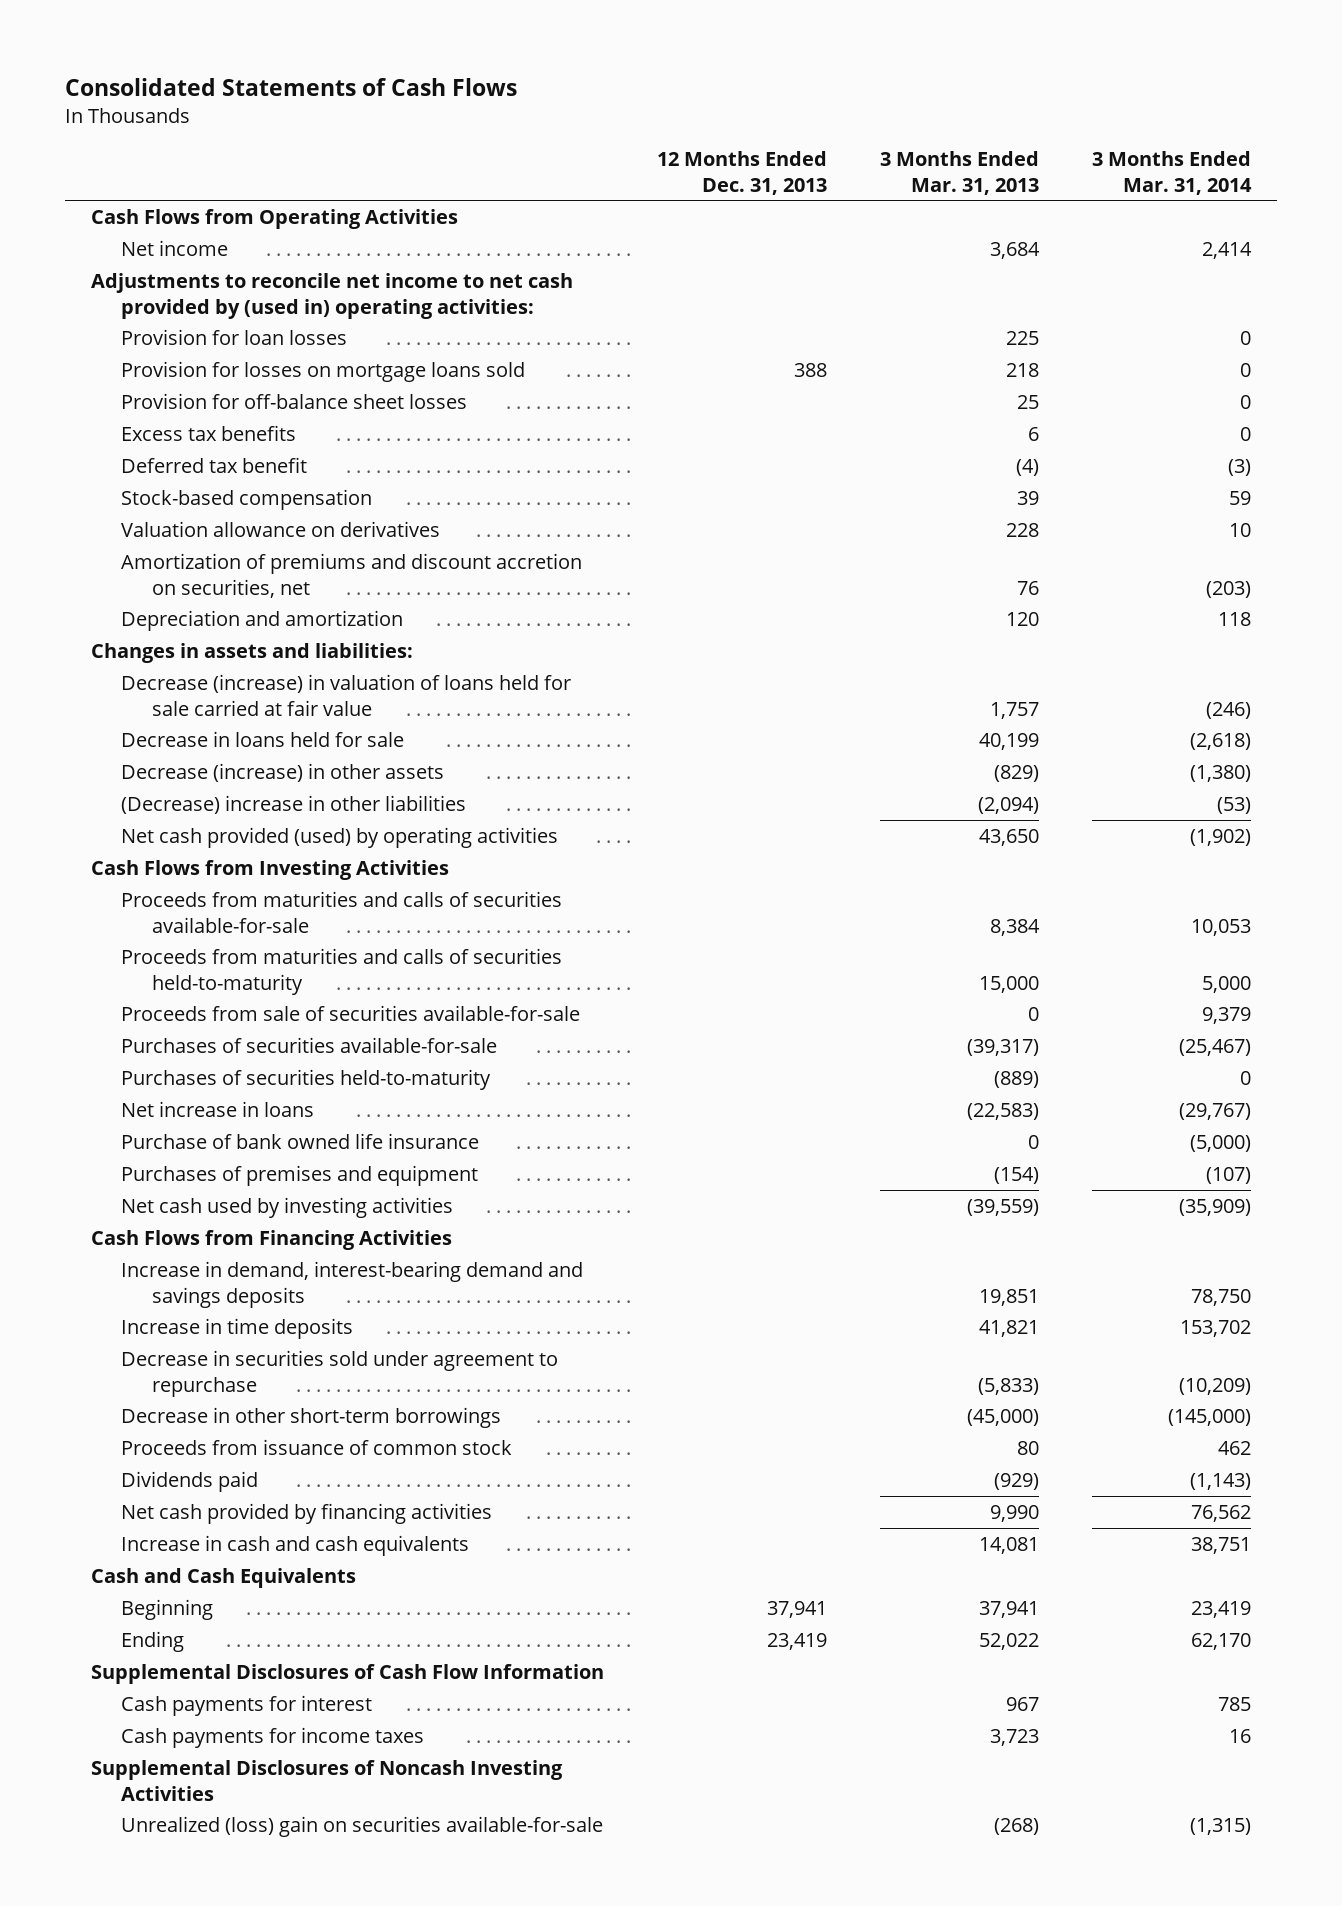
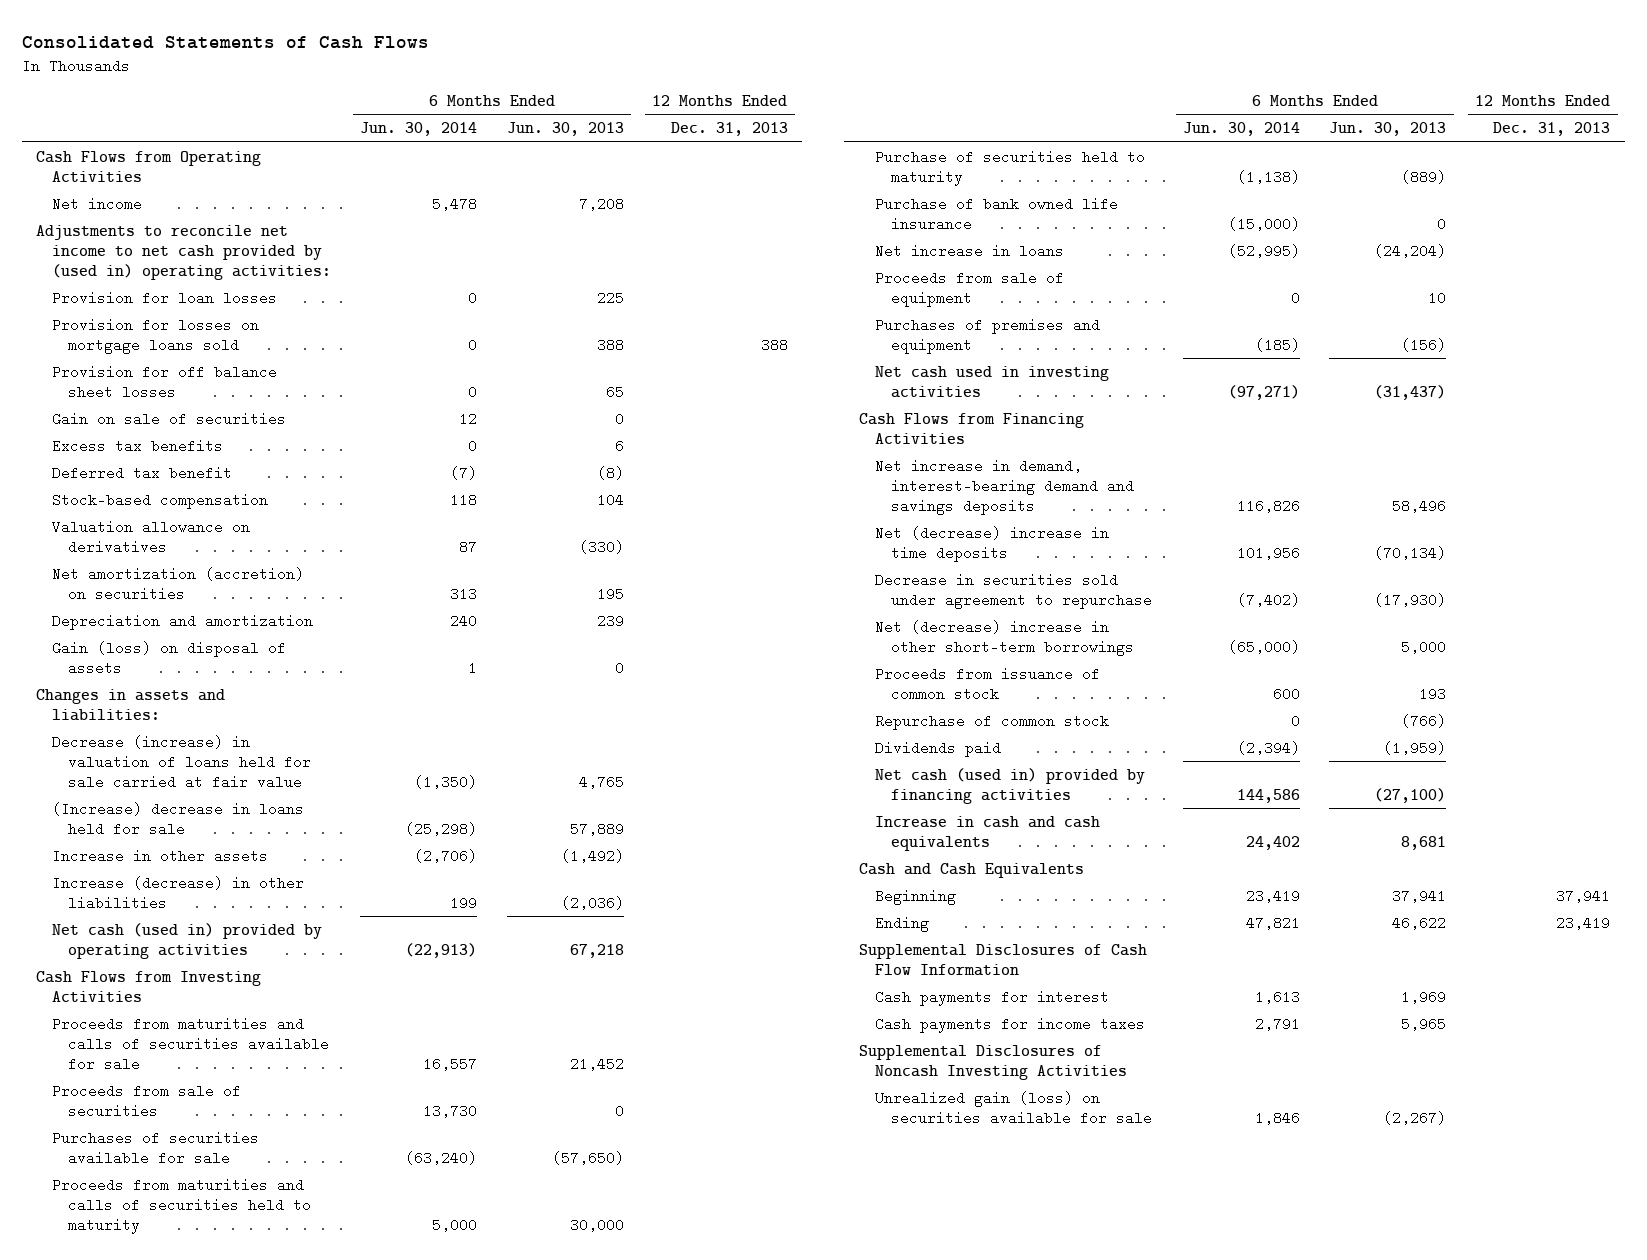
- | 12 Months Ended Dec. 31, 2013 | 3 Months Ended Mar. 31, 2013 | 3 Months Ended Mar. 31, 2014
+ | 6 Months Ended Jun. 30, 2014 | 6 Months Ended Jun. 30, 2013 | 12 Months Ended Dec. 31, 2013
- Provision for off-balance sheet losses | | 25 | 0
+ Provision for off balance sheet losses | 0 | 65 |
+ Gain on sale of securities | 12 | 0 |
- Amortization of premiums and discount accretion on securities, net | | 76 | (203)
+ Net amortization (accretion) on securities | 313 | 195 |
+ Gain (loss) on disposal of assets | 1 | 0 |
- Decrease in loans held for sale | | 40,199 | (2,618)
- Decrease (increase) in other assets | | (829) | (1,380)
- (Decrease) increase in other liabilities | | (2,094) | (53)
- Net cash provided (used) by operating activities | | 43,650 | (1,902)
+ (Increase) decrease in loans held for sale | (25,298) | 57,889 |
+ Increase in other assets | (2,706) | (1,492) |
+ Increase (decrease) in other liabilities | 199 | (2,036) |
+ Net cash (used in) provided by operating activities | (22,913) | 67,218 |
- Proceeds from maturities and calls of securities available-for-sale | | 8,384 | 10,053
- Proceeds from maturities and calls of securities held-to-maturity | | 15,000 | 5,000
- Proceeds from sale of securities available-for-sale | | 0 | 9,379
- Purchases of securities available-for-sale | | (39,317) | (25,467)
- Purchases of securities held-to-maturity | | (889) | 0
+ Proceeds from maturities and calls of securities available for sale | 16,557 | 21,452 |
+ Proceeds from sale of securities | 13,730 | 0 |
+ Purchases of securities available for sale | (63,240) | (57,650) |
+ Proceeds from maturities and calls of securities held to maturity | 5,000 | 30,000 |
+ Purchase of securities held to maturity | (1,138) | (889) |
moved down: Net increase in loans | (52,995) | (24,204) |
+ Proceeds from sale of equipment | 0 | 10 |
- Net cash used by investing activities | | (39,559) | (35,909)
+ Net cash used in investing activities | (97,271) | (31,437) |
- Increase in demand, interest-bearing demand and savings deposits | | 19,851 | 78,750
- Increase in time deposits | | 41,821 | 153,702
+ Net increase in demand, interest-bearing demand and savings deposits | 116,826 | 58,496 |
+ Net (decrease) increase in time deposits | 101,956 | (70,134) |
- Decrease in other short-term borrowings | | (45,000) | (145,000)
+ Net (decrease) increase in other short-term borrowings | (65,000) | 5,000 |
+ Repurchase of common stock | 0 | (766) |
- Net cash provided by financing activities | | 9,990 | 76,562
+ Net cash (used in) provided by financing activities | 144,586 | (27,100) |
- Unrealized (loss) gain on securities available-for-sale | | (268) | (1,315)
+ Unrealized gain (loss) on securities available for sale | 1,846 | (2,267) |

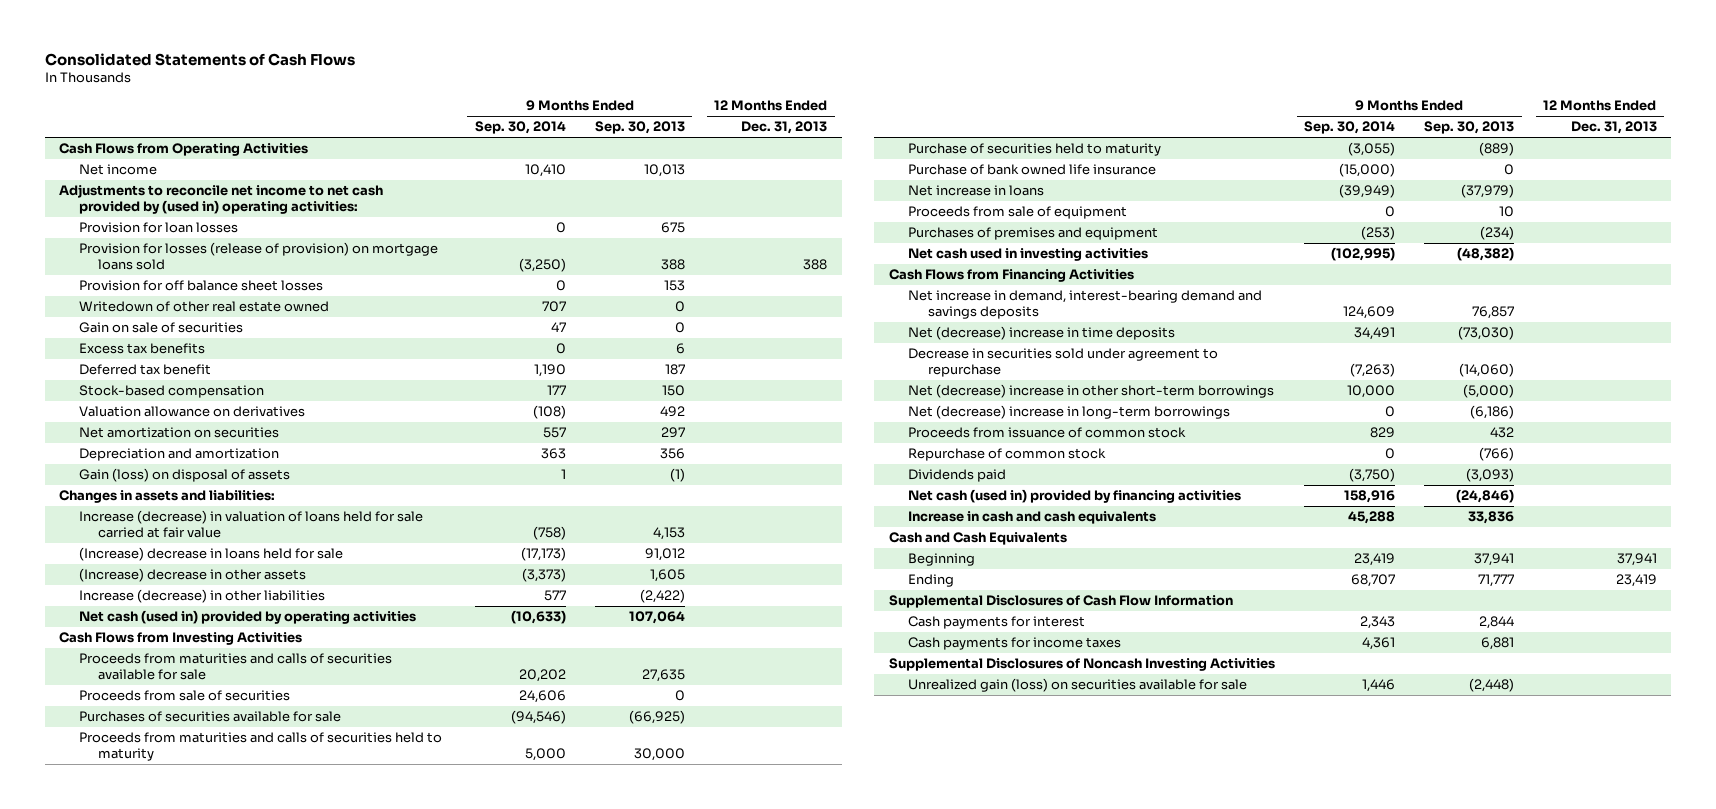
- | 6 Months Ended Jun. 30, 2014 | 6 Months Ended Jun. 30, 2013 | 12 Months Ended Dec. 31, 2013
+ | 9 Months Ended Sep. 30, 2014 | 9 Months Ended Sep. 30, 2013 | 12 Months Ended Dec. 31, 2013
- Provision for losses on mortgage loans sold | 0 | 388 | 388
+ Provision for losses (release of provision) on mortgage loans sold | (3,250) | 388 | 388
+ Writedown of other real estate owned | 707 | 0 |
- Net amortization (accretion) on securities | 313 | 195 |
+ Net amortization on securities | 557 | 297 |
- Decrease (increase) in valuation of loans held for sale carried at fair value | (1,350) | 4,765 |
+ Increase (decrease) in valuation of loans held for sale carried at fair value | (758) | 4,153 |
- Increase in other assets | (2,706) | (1,492) |
+ (Increase) decrease in other assets | (3,373) | 1,605 |
+ Net (decrease) increase in long-term borrowings | 0 | (6,186) |

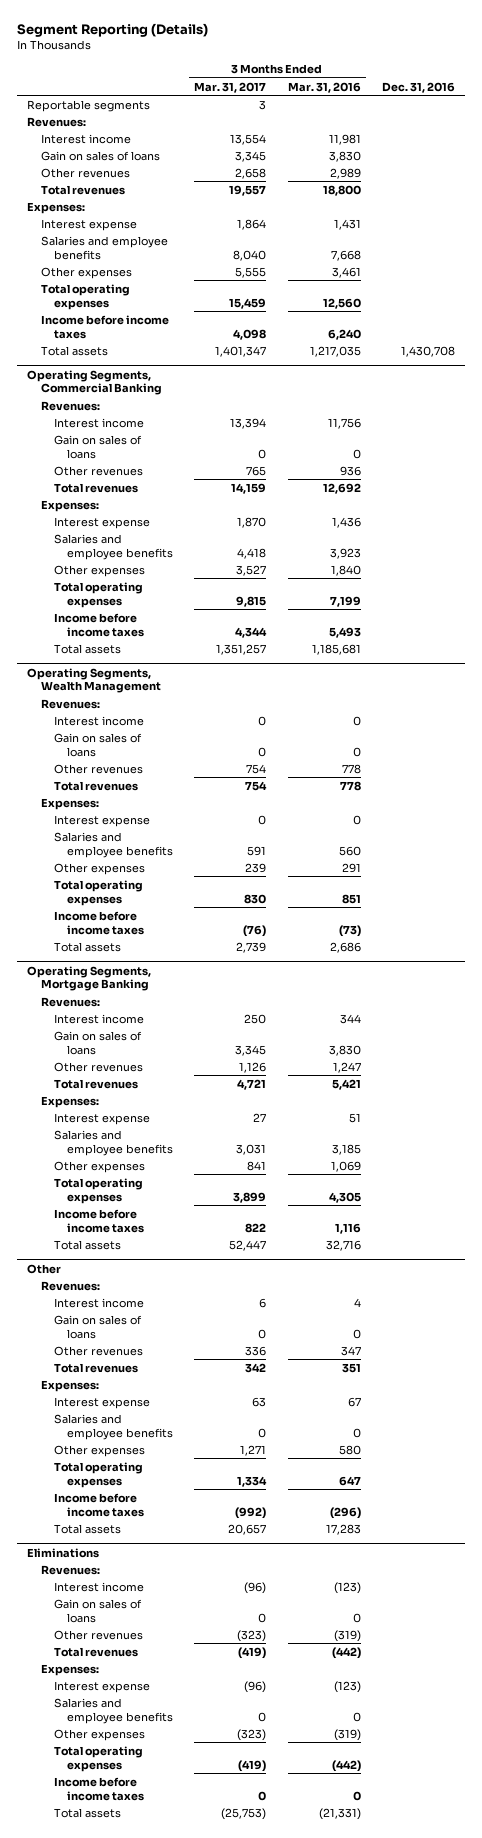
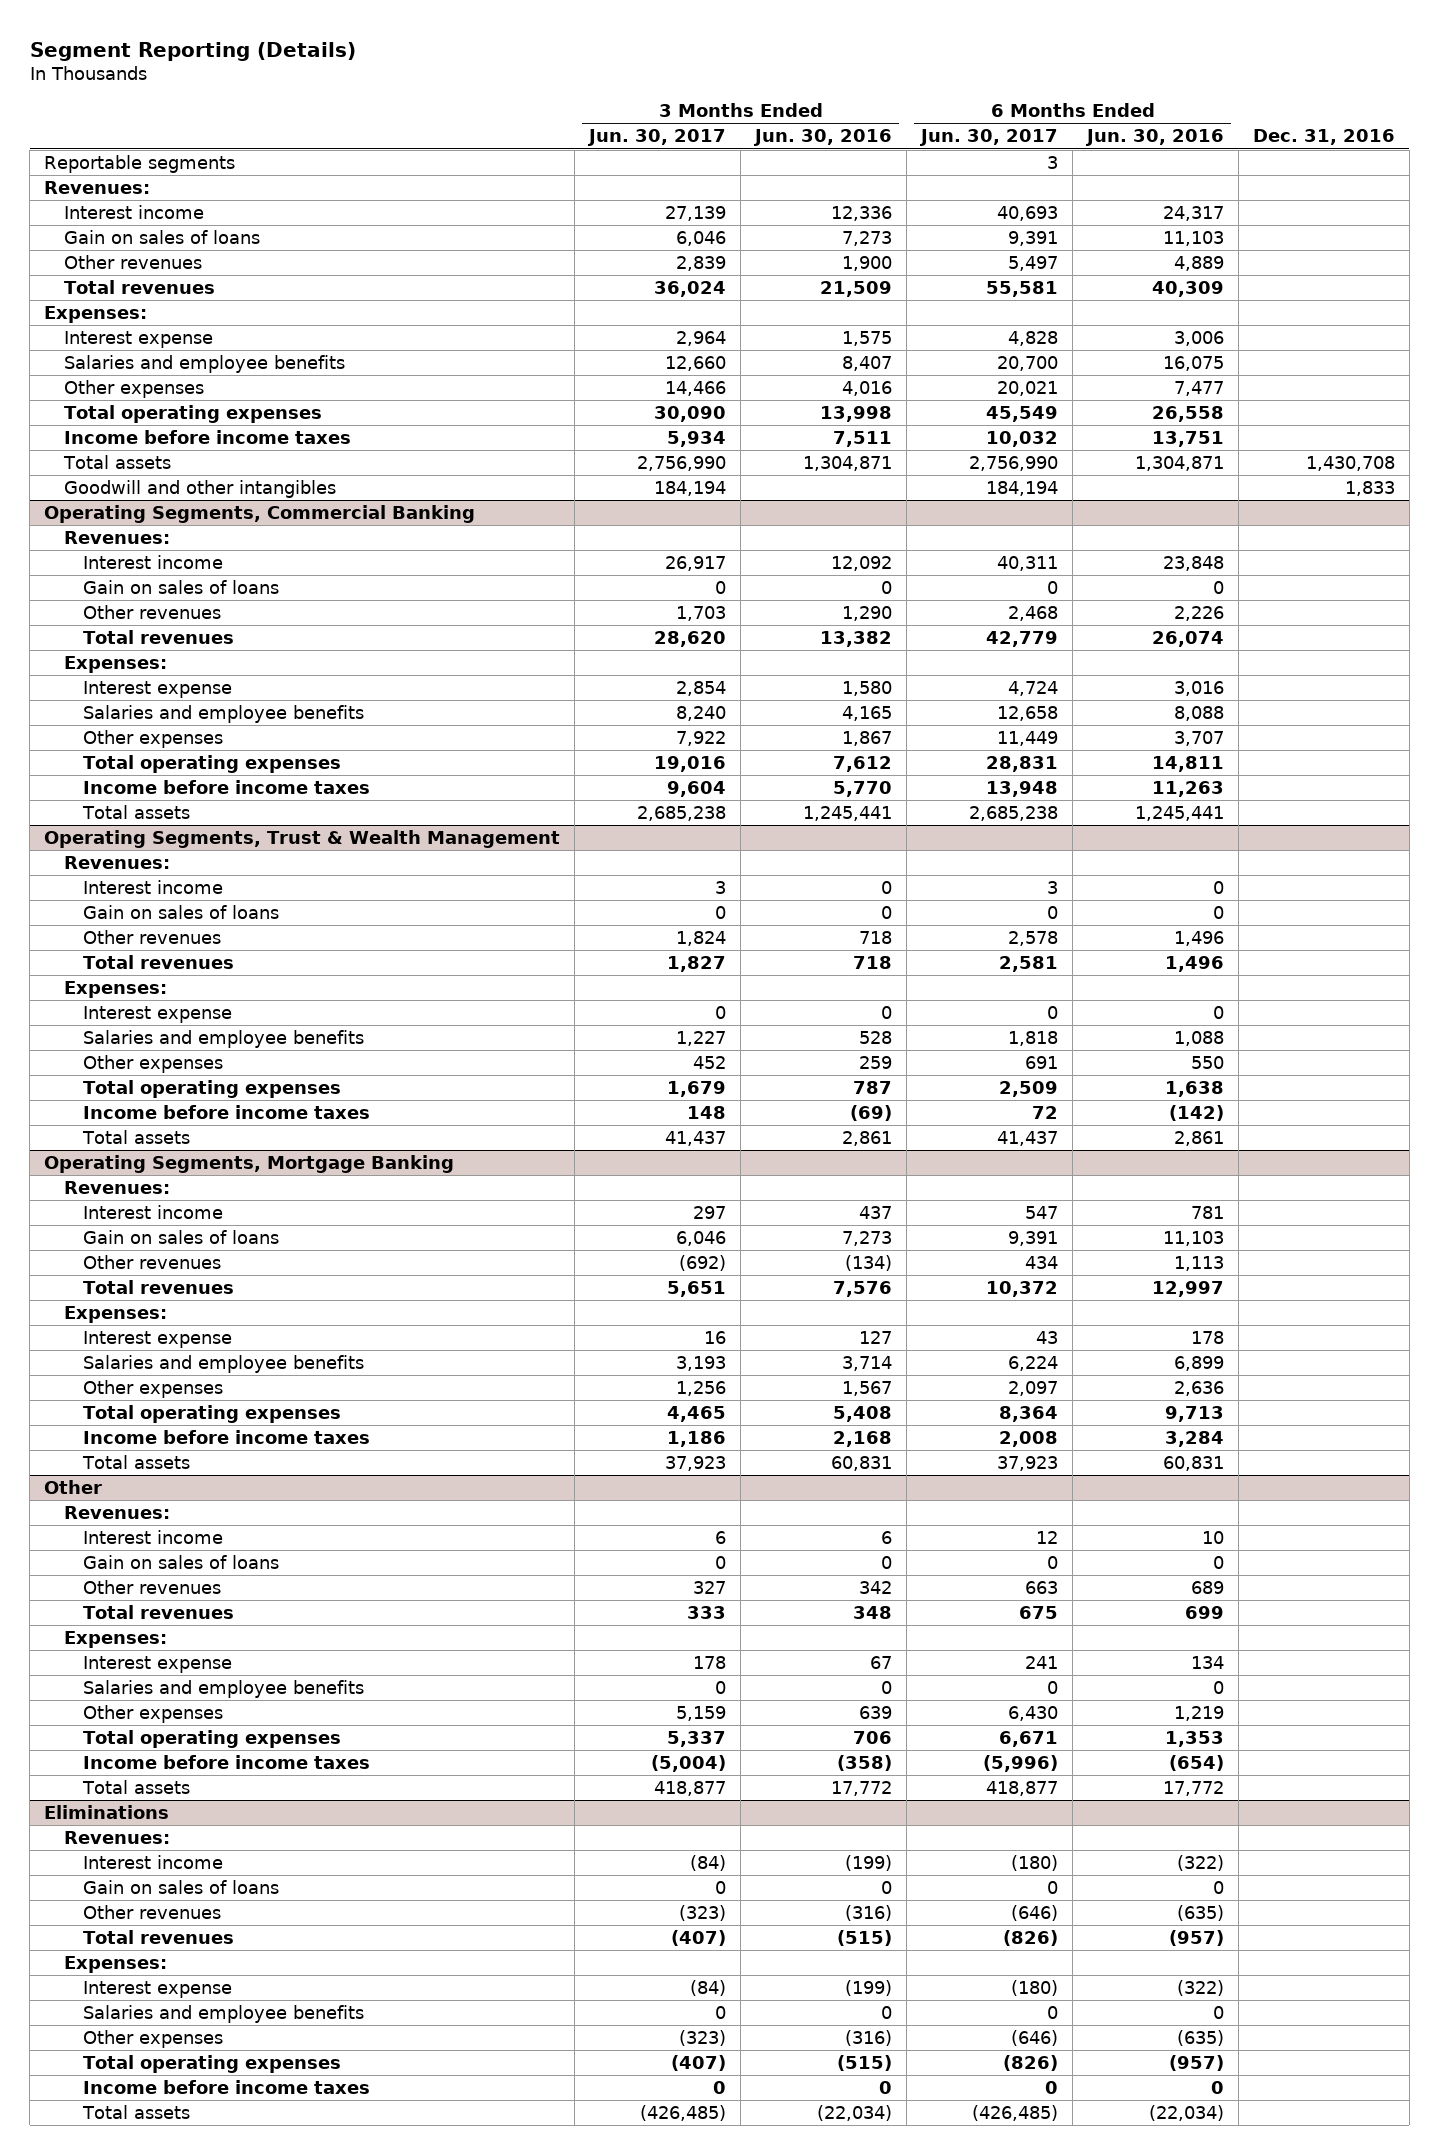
- | 3 Months Ended Mar. 31, 2017 | 3 Months Ended Mar. 31, 2016 | Dec. 31, 2016
+ | 3 Months Ended Jun. 30, 2017 | 3 Months Ended Jun. 30, 2016 | 6 Months Ended Jun. 30, 2017 | 6 Months Ended Jun. 30, 2016 | Dec. 31, 2016
+ Goodwill and other intangibles | 184,194 | | 184,194 | | 1,833
- Operating Segments, Wealth Management
+ Operating Segments, Trust & Wealth Management

